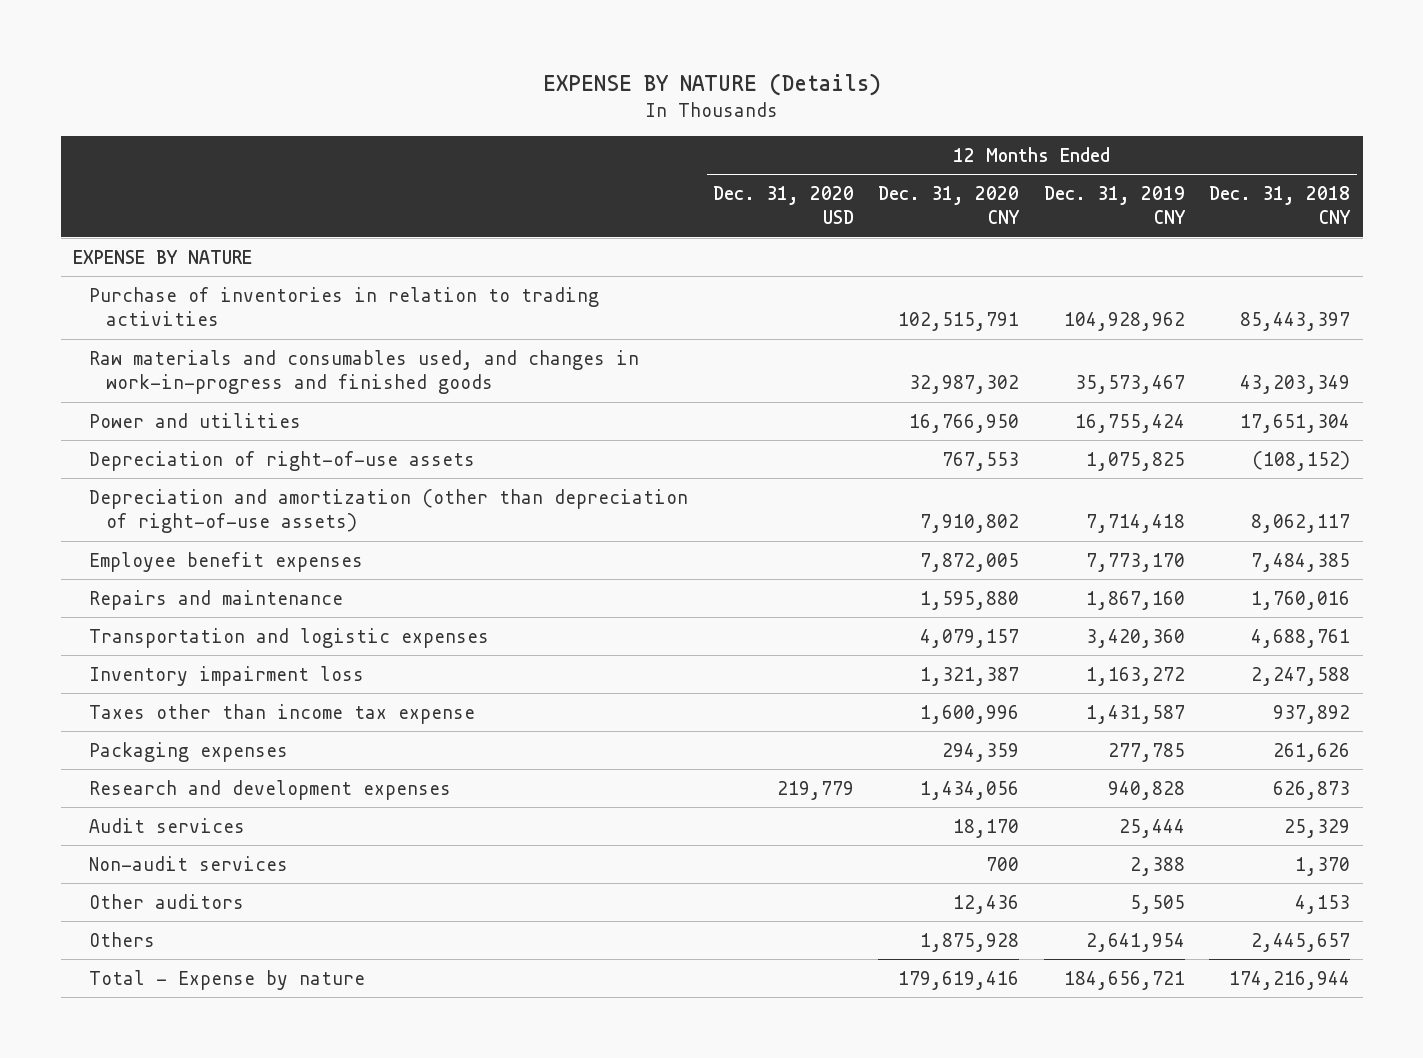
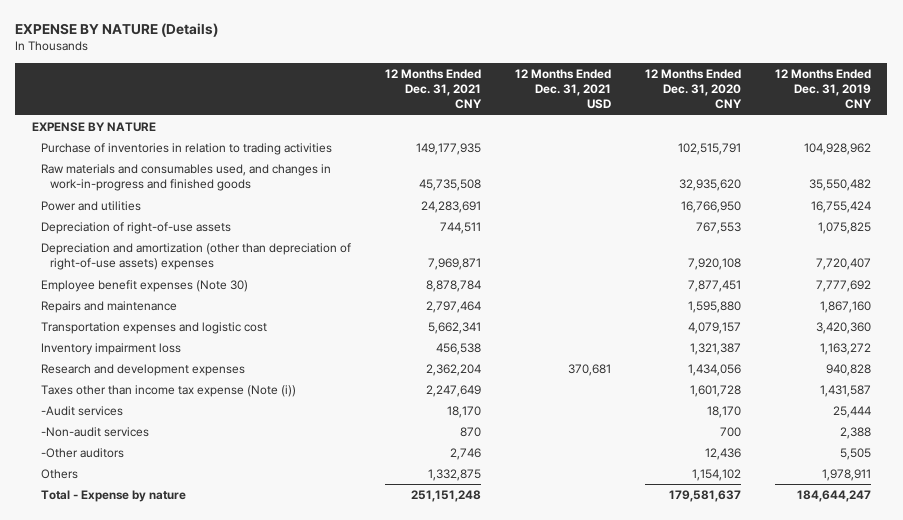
- | 12 Months Ended Dec. 31, 2020 USD | 12 Months Ended Dec. 31, 2020 CNY | 12 Months Ended Dec. 31, 2019 CNY | 12 Months Ended Dec. 31, 2018 CNY
+ | 12 Months Ended Dec. 31, 2021 CNY | 12 Months Ended Dec. 31, 2021 USD | 12 Months Ended Dec. 31, 2020 CNY | 12 Months Ended Dec. 31, 2019 CNY
- Raw materials and consumables used, and changes in work-in-progress and finished goods | | 32,987,302 | 35,573,467 | 43,203,349
+ Raw materials and consumables used, and changes in work-in-progress and finished goods | 45,735,508 | | 32,935,620 | 35,550,482
- Depreciation and amortization (other than depreciation of right-of-use assets) | | 7,910,802 | 7,714,418 | 8,062,117
- Employee benefit expenses | | 7,872,005 | 7,773,170 | 7,484,385
+ Depreciation and amortization (other than depreciation of right-of-use assets) expenses | 7,969,871 | | 7,920,108 | 7,720,407
+ Employee benefit expenses (Note 30) | 8,878,784 | | 7,877,451 | 7,777,692
- Transportation and logistic expenses | | 4,079,157 | 3,420,360 | 4,688,761
+ Transportation expenses and logistic cost | 5,662,341 | | 4,079,157 | 3,420,360
- Taxes other than income tax expense | | 1,600,996 | 1,431,587 | 937,892
- Packaging expenses | | 294,359 | 277,785 | 261,626
- Audit services | | 18,170 | 25,444 | 25,329
- Non-audit services | | 700 | 2,388 | 1,370
- Other auditors | | 12,436 | 5,505 | 4,153
- Others | | 1,875,928 | 2,641,954 | 2,445,657
- Total - Expense by nature | | 179,619,416 | 184,656,721 | 174,216,944
+ Taxes other than income tax expense (Note (i)) | 2,247,649 | | 1,601,728 | 1,431,587
+ -Audit services | 18,170 | | 18,170 | 25,444
+ -Non-audit services | 870 | | 700 | 2,388
+ -Other auditors | 2,746 | | 12,436 | 5,505
+ Others | 1,332,875 | | 1,154,102 | 1,978,911
+ Total - Expense by nature | 251,151,248 | | 179,581,637 | 184,644,247

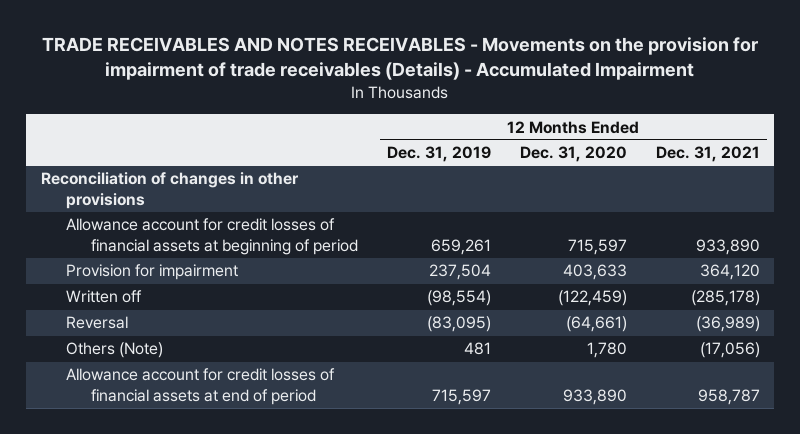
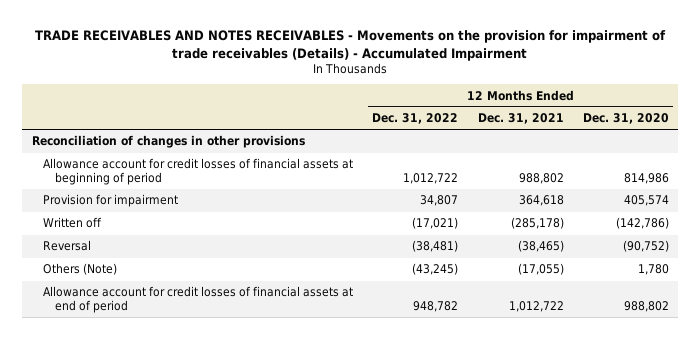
- | 12 Months Ended Dec. 31, 2019 | 12 Months Ended Dec. 31, 2020 | 12 Months Ended Dec. 31, 2021
+ | 12 Months Ended Dec. 31, 2022 | 12 Months Ended Dec. 31, 2021 | 12 Months Ended Dec. 31, 2020
- Allowance account for credit losses of financial assets at beginning of period | 659,261 | 715,597 | 933,890
- Provision for impairment | 237,504 | 403,633 | 364,120
- Written off | (98,554) | (122,459) | (285,178)
- Reversal | (83,095) | (64,661) | (36,989)
- Others (Note) | 481 | 1,780 | (17,056)
- Allowance account for credit losses of financial assets at end of period | 715,597 | 933,890 | 958,787
+ Allowance account for credit losses of financial assets at beginning of period | 1,012,722 | 988,802 | 814,986
+ Provision for impairment | 34,807 | 364,618 | 405,574
+ Written off | (17,021) | (285,178) | (142,786)
+ Reversal | (38,481) | (38,465) | (90,752)
+ Others (Note) | (43,245) | (17,055) | 1,780
+ Allowance account for credit losses of financial assets at end of period | 948,782 | 1,012,722 | 988,802

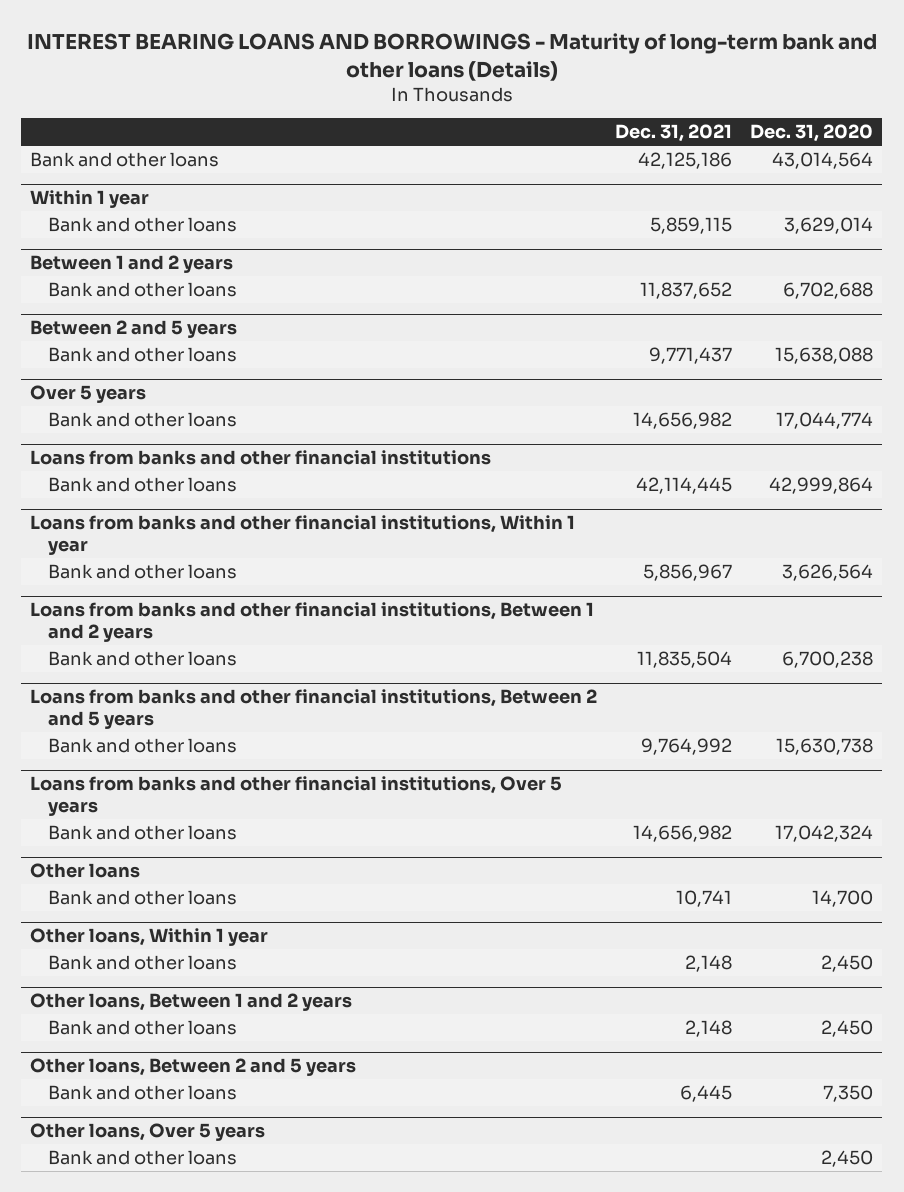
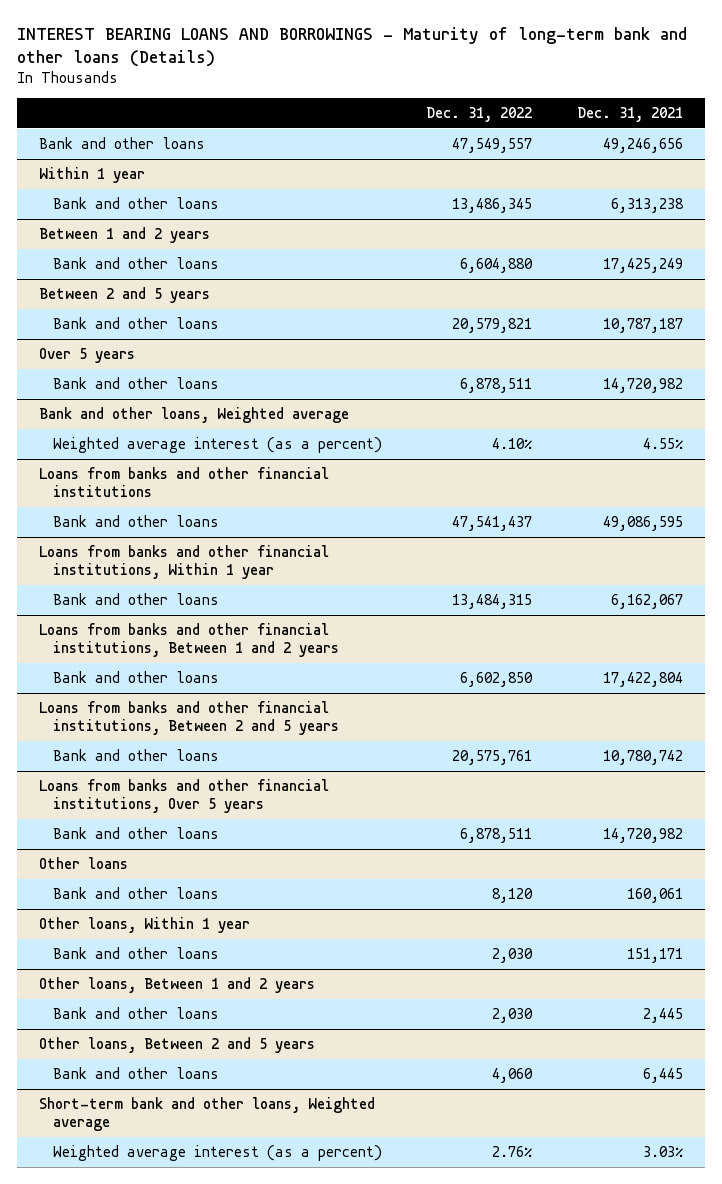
- | Dec. 31, 2021 | Dec. 31, 2020
+ | Dec. 31, 2022 | Dec. 31, 2021
- Bank and other loans | 42,125,186 | 43,014,564
+ Bank and other loans | 47,549,557 | 49,246,656
@ Within 1 year
- Bank and other loans | 5,859,115 | 3,629,014
+ Bank and other loans | 13,486,345 | 6,313,238
@ Between 1 and 2 years
- Bank and other loans | 11,837,652 | 6,702,688
+ Bank and other loans | 6,604,880 | 17,425,249
@ Between 2 and 5 years
- Bank and other loans | 9,771,437 | 15,638,088
+ Bank and other loans | 20,579,821 | 10,787,187
@ Over 5 years
- Bank and other loans | 14,656,982 | 17,044,774
+ Bank and other loans | 6,878,511 | 14,720,982
+ Bank and other loans, Weighted average
+ Weighted average interest (as a percent) | 4.10% | 4.55%
@ Loans from banks and other financial institutions
- Bank and other loans | 42,114,445 | 42,999,864
+ Bank and other loans | 47,541,437 | 49,086,595
@ Loans from banks and other financial institutions, Within 1 year
- Bank and other loans | 5,856,967 | 3,626,564
+ Bank and other loans | 13,484,315 | 6,162,067
@ Loans from banks and other financial institutions, Between 1 and 2 years
- Bank and other loans | 11,835,504 | 6,700,238
+ Bank and other loans | 6,602,850 | 17,422,804
@ Loans from banks and other financial institutions, Between 2 and 5 years
- Bank and other loans | 9,764,992 | 15,630,738
+ Bank and other loans | 20,575,761 | 10,780,742
@ Loans from banks and other financial institutions, Over 5 years
- Bank and other loans | 14,656,982 | 17,042,324
+ Bank and other loans | 6,878,511 | 14,720,982
@ Other loans
- Bank and other loans | 10,741 | 14,700
+ Bank and other loans | 8,120 | 160,061
@ Other loans, Within 1 year
- Bank and other loans | 2,148 | 2,450
+ Bank and other loans | 2,030 | 151,171
@ Other loans, Between 1 and 2 years
- Bank and other loans | 2,148 | 2,450
+ Bank and other loans | 2,030 | 2,445
- Other loans, Over 5 years
- Bank and other loans | | 2,450
+ Short-term bank and other loans, Weighted average
+ Weighted average interest (as a percent) | 2.76% | 3.03%

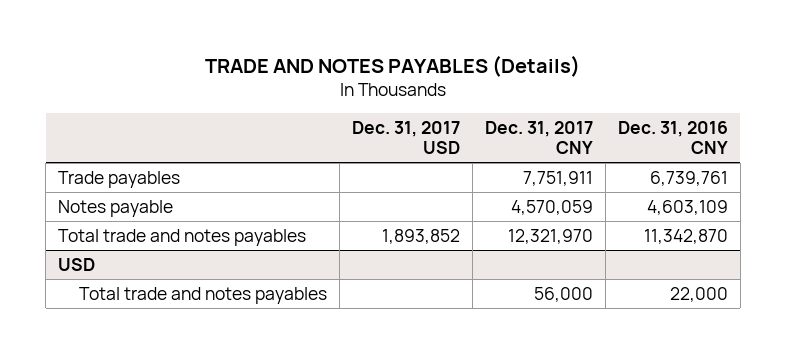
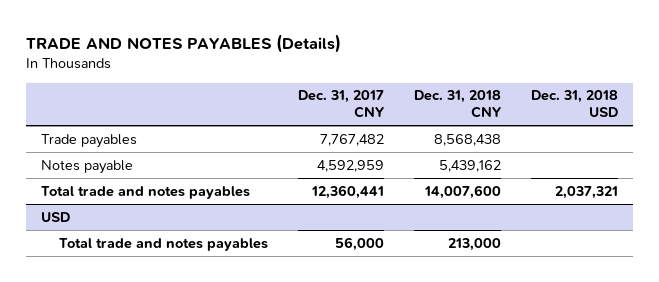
- | Dec. 31, 2017 USD | Dec. 31, 2017 CNY | Dec. 31, 2016 CNY
+ | Dec. 31, 2017 CNY | Dec. 31, 2018 CNY | Dec. 31, 2018 USD
- Trade payables | | 7,751,911 | 6,739,761
- Notes payable | | 4,570,059 | 4,603,109
- Total trade and notes payables | 1,893,852 | 12,321,970 | 11,342,870
+ Trade payables | 7,767,482 | 8,568,438 |
+ Notes payable | 4,592,959 | 5,439,162 |
+ Total trade and notes payables | 12,360,441 | 14,007,600 | 2,037,321

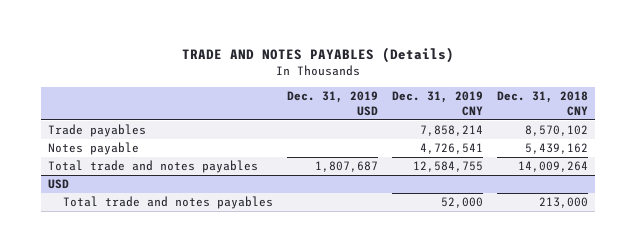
- | Dec. 31, 2017 CNY | Dec. 31, 2018 CNY | Dec. 31, 2018 USD
+ | Dec. 31, 2019 USD | Dec. 31, 2019 CNY | Dec. 31, 2018 CNY
- Trade payables | 7,767,482 | 8,568,438 |
+ Trade payables | | 7,858,214 | 8,570,102
- Total trade and notes payables | 12,360,441 | 14,007,600 | 2,037,321
+ Total trade and notes payables | 1,807,687 | 12,584,755 | 14,009,264

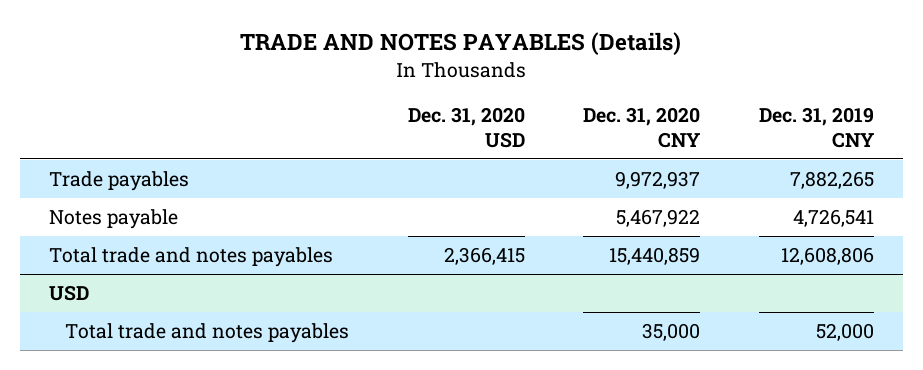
- | Dec. 31, 2019 USD | Dec. 31, 2019 CNY | Dec. 31, 2018 CNY
+ | Dec. 31, 2020 USD | Dec. 31, 2020 CNY | Dec. 31, 2019 CNY
- Trade payables | | 7,858,214 | 8,570,102
+ Trade payables | | 9,972,937 | 7,882,265
- Total trade and notes payables | 1,807,687 | 12,584,755 | 14,009,264
+ Total trade and notes payables | 2,366,415 | 15,440,859 | 12,608,806

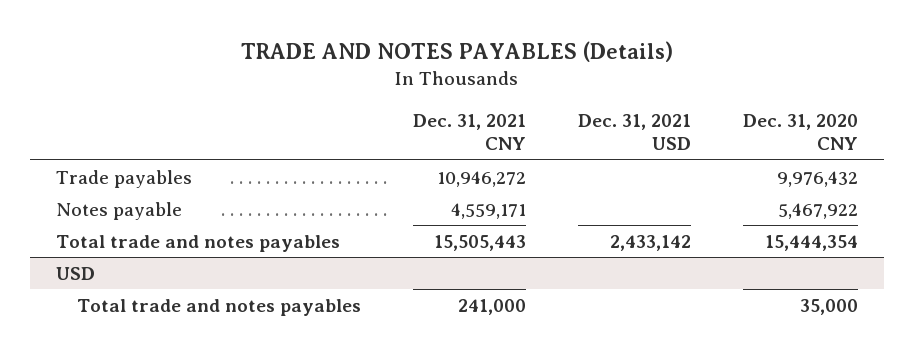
- | Dec. 31, 2020 USD | Dec. 31, 2020 CNY | Dec. 31, 2019 CNY
+ | Dec. 31, 2021 CNY | Dec. 31, 2021 USD | Dec. 31, 2020 CNY
- Trade payables | | 9,972,937 | 7,882,265
+ Trade payables | 10,946,272 | | 9,976,432
- Total trade and notes payables | 2,366,415 | 15,440,859 | 12,608,806
+ Total trade and notes payables | 15,505,443 | 2,433,142 | 15,444,354

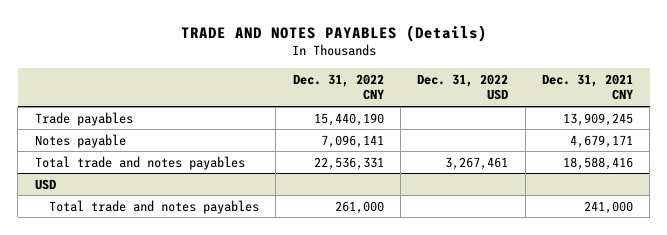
- | Dec. 31, 2021 CNY | Dec. 31, 2021 USD | Dec. 31, 2020 CNY
+ | Dec. 31, 2022 CNY | Dec. 31, 2022 USD | Dec. 31, 2021 CNY
- Trade payables | 10,946,272 | | 9,976,432
- Notes payable | 4,559,171 | | 5,467,922
- Total trade and notes payables | 15,505,443 | 2,433,142 | 15,444,354
+ Trade payables | 15,440,190 | | 13,909,245
+ Notes payable | 7,096,141 | | 4,679,171
+ Total trade and notes payables | 22,536,331 | 3,267,461 | 18,588,416

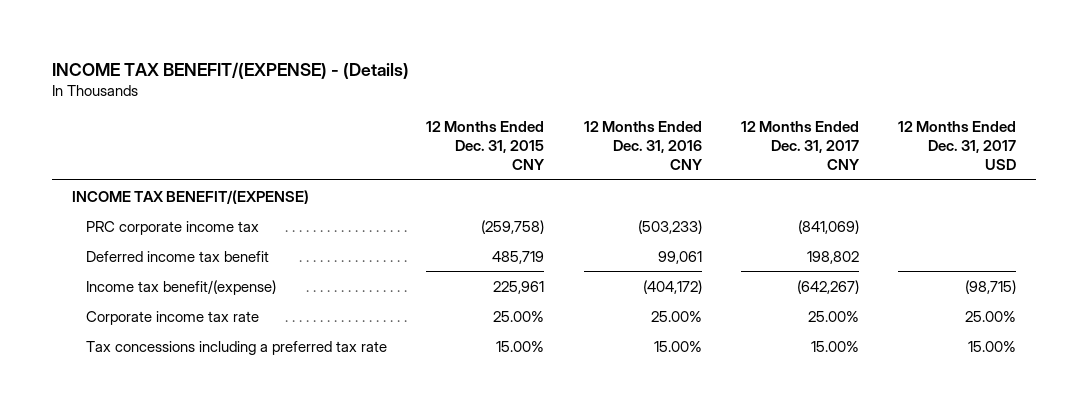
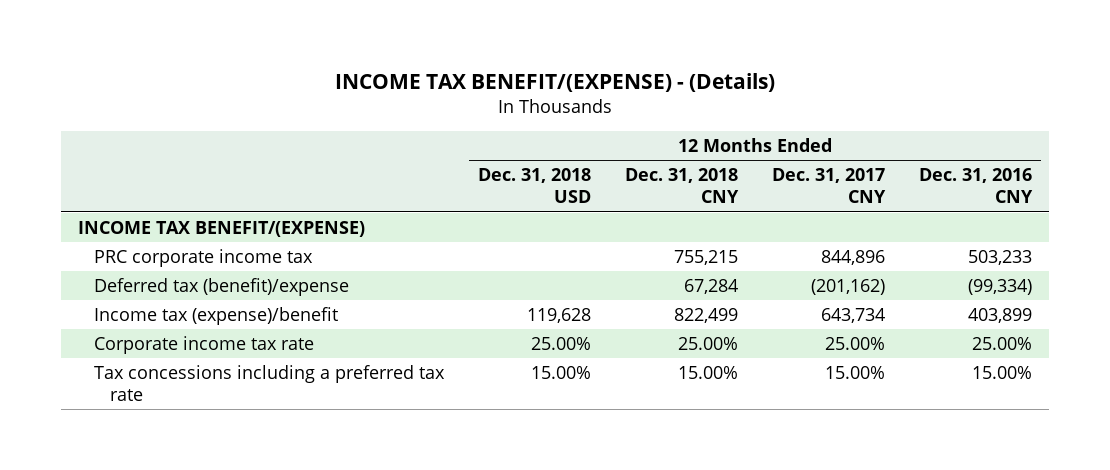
- | 12 Months Ended Dec. 31, 2015 CNY | 12 Months Ended Dec. 31, 2016 CNY | 12 Months Ended Dec. 31, 2017 CNY | 12 Months Ended Dec. 31, 2017 USD
+ | 12 Months Ended Dec. 31, 2018 USD | 12 Months Ended Dec. 31, 2018 CNY | 12 Months Ended Dec. 31, 2017 CNY | 12 Months Ended Dec. 31, 2016 CNY
- PRC corporate income tax | (259,758) | (503,233) | (841,069) |
- Deferred income tax benefit | 485,719 | 99,061 | 198,802 |
- Income tax benefit/(expense) | 225,961 | (404,172) | (642,267) | (98,715)
+ PRC corporate income tax | | 755,215 | 844,896 | 503,233
+ Deferred tax (benefit)/expense | | 67,284 | (201,162) | (99,334)
+ Income tax (expense)/benefit | 119,628 | 822,499 | 643,734 | 403,899

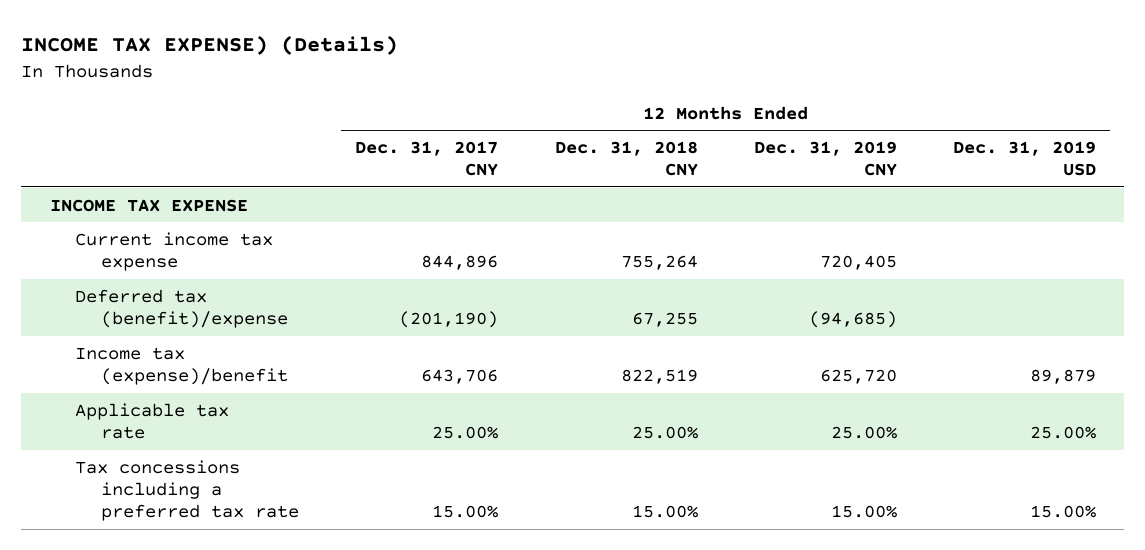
- INCOME TAX BENEFIT/(EXPENSE) - (Details)
+ INCOME TAX EXPENSE) (Details)
- | 12 Months Ended Dec. 31, 2018 USD | 12 Months Ended Dec. 31, 2018 CNY | 12 Months Ended Dec. 31, 2017 CNY | 12 Months Ended Dec. 31, 2016 CNY
+ | 12 Months Ended Dec. 31, 2017 CNY | 12 Months Ended Dec. 31, 2018 CNY | 12 Months Ended Dec. 31, 2019 CNY | 12 Months Ended Dec. 31, 2019 USD
- INCOME TAX BENEFIT/(EXPENSE)
- PRC corporate income tax | | 755,215 | 844,896 | 503,233
- Deferred tax (benefit)/expense | | 67,284 | (201,162) | (99,334)
- Income tax (expense)/benefit | 119,628 | 822,499 | 643,734 | 403,899
- Corporate income tax rate | 25.00% | 25.00% | 25.00% | 25.00%
+ INCOME TAX EXPENSE
+ Current income tax expense | 844,896 | 755,264 | 720,405 |
+ Deferred tax (benefit)/expense | (201,190) | 67,255 | (94,685) |
+ Income tax (expense)/benefit | 643,706 | 822,519 | 625,720 | 89,879
+ Applicable tax rate | 25.00% | 25.00% | 25.00% | 25.00%

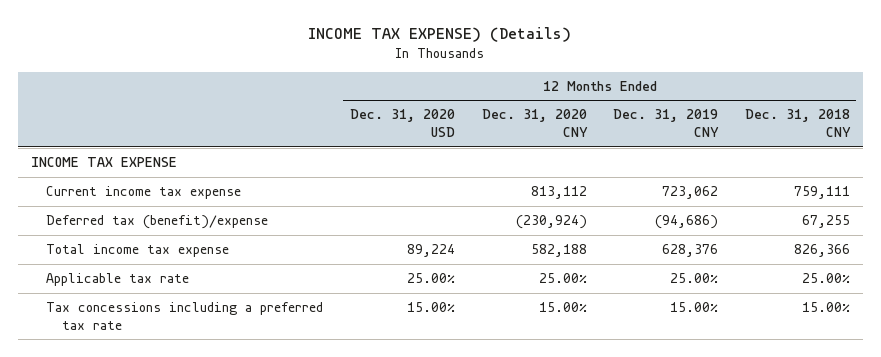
- | 12 Months Ended Dec. 31, 2017 CNY | 12 Months Ended Dec. 31, 2018 CNY | 12 Months Ended Dec. 31, 2019 CNY | 12 Months Ended Dec. 31, 2019 USD
+ | 12 Months Ended Dec. 31, 2020 USD | 12 Months Ended Dec. 31, 2020 CNY | 12 Months Ended Dec. 31, 2019 CNY | 12 Months Ended Dec. 31, 2018 CNY
- Current income tax expense | 844,896 | 755,264 | 720,405 |
- Deferred tax (benefit)/expense | (201,190) | 67,255 | (94,685) |
- Income tax (expense)/benefit | 643,706 | 822,519 | 625,720 | 89,879
+ Current income tax expense | | 813,112 | 723,062 | 759,111
+ Deferred tax (benefit)/expense | | (230,924) | (94,686) | 67,255
+ Total income tax expense | 89,224 | 582,188 | 628,376 | 826,366

